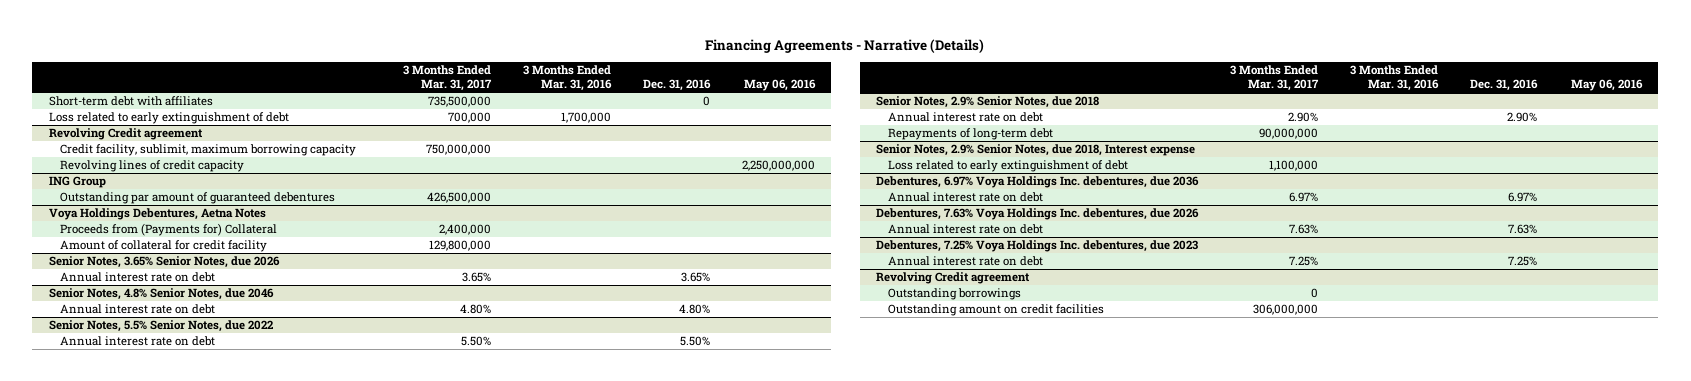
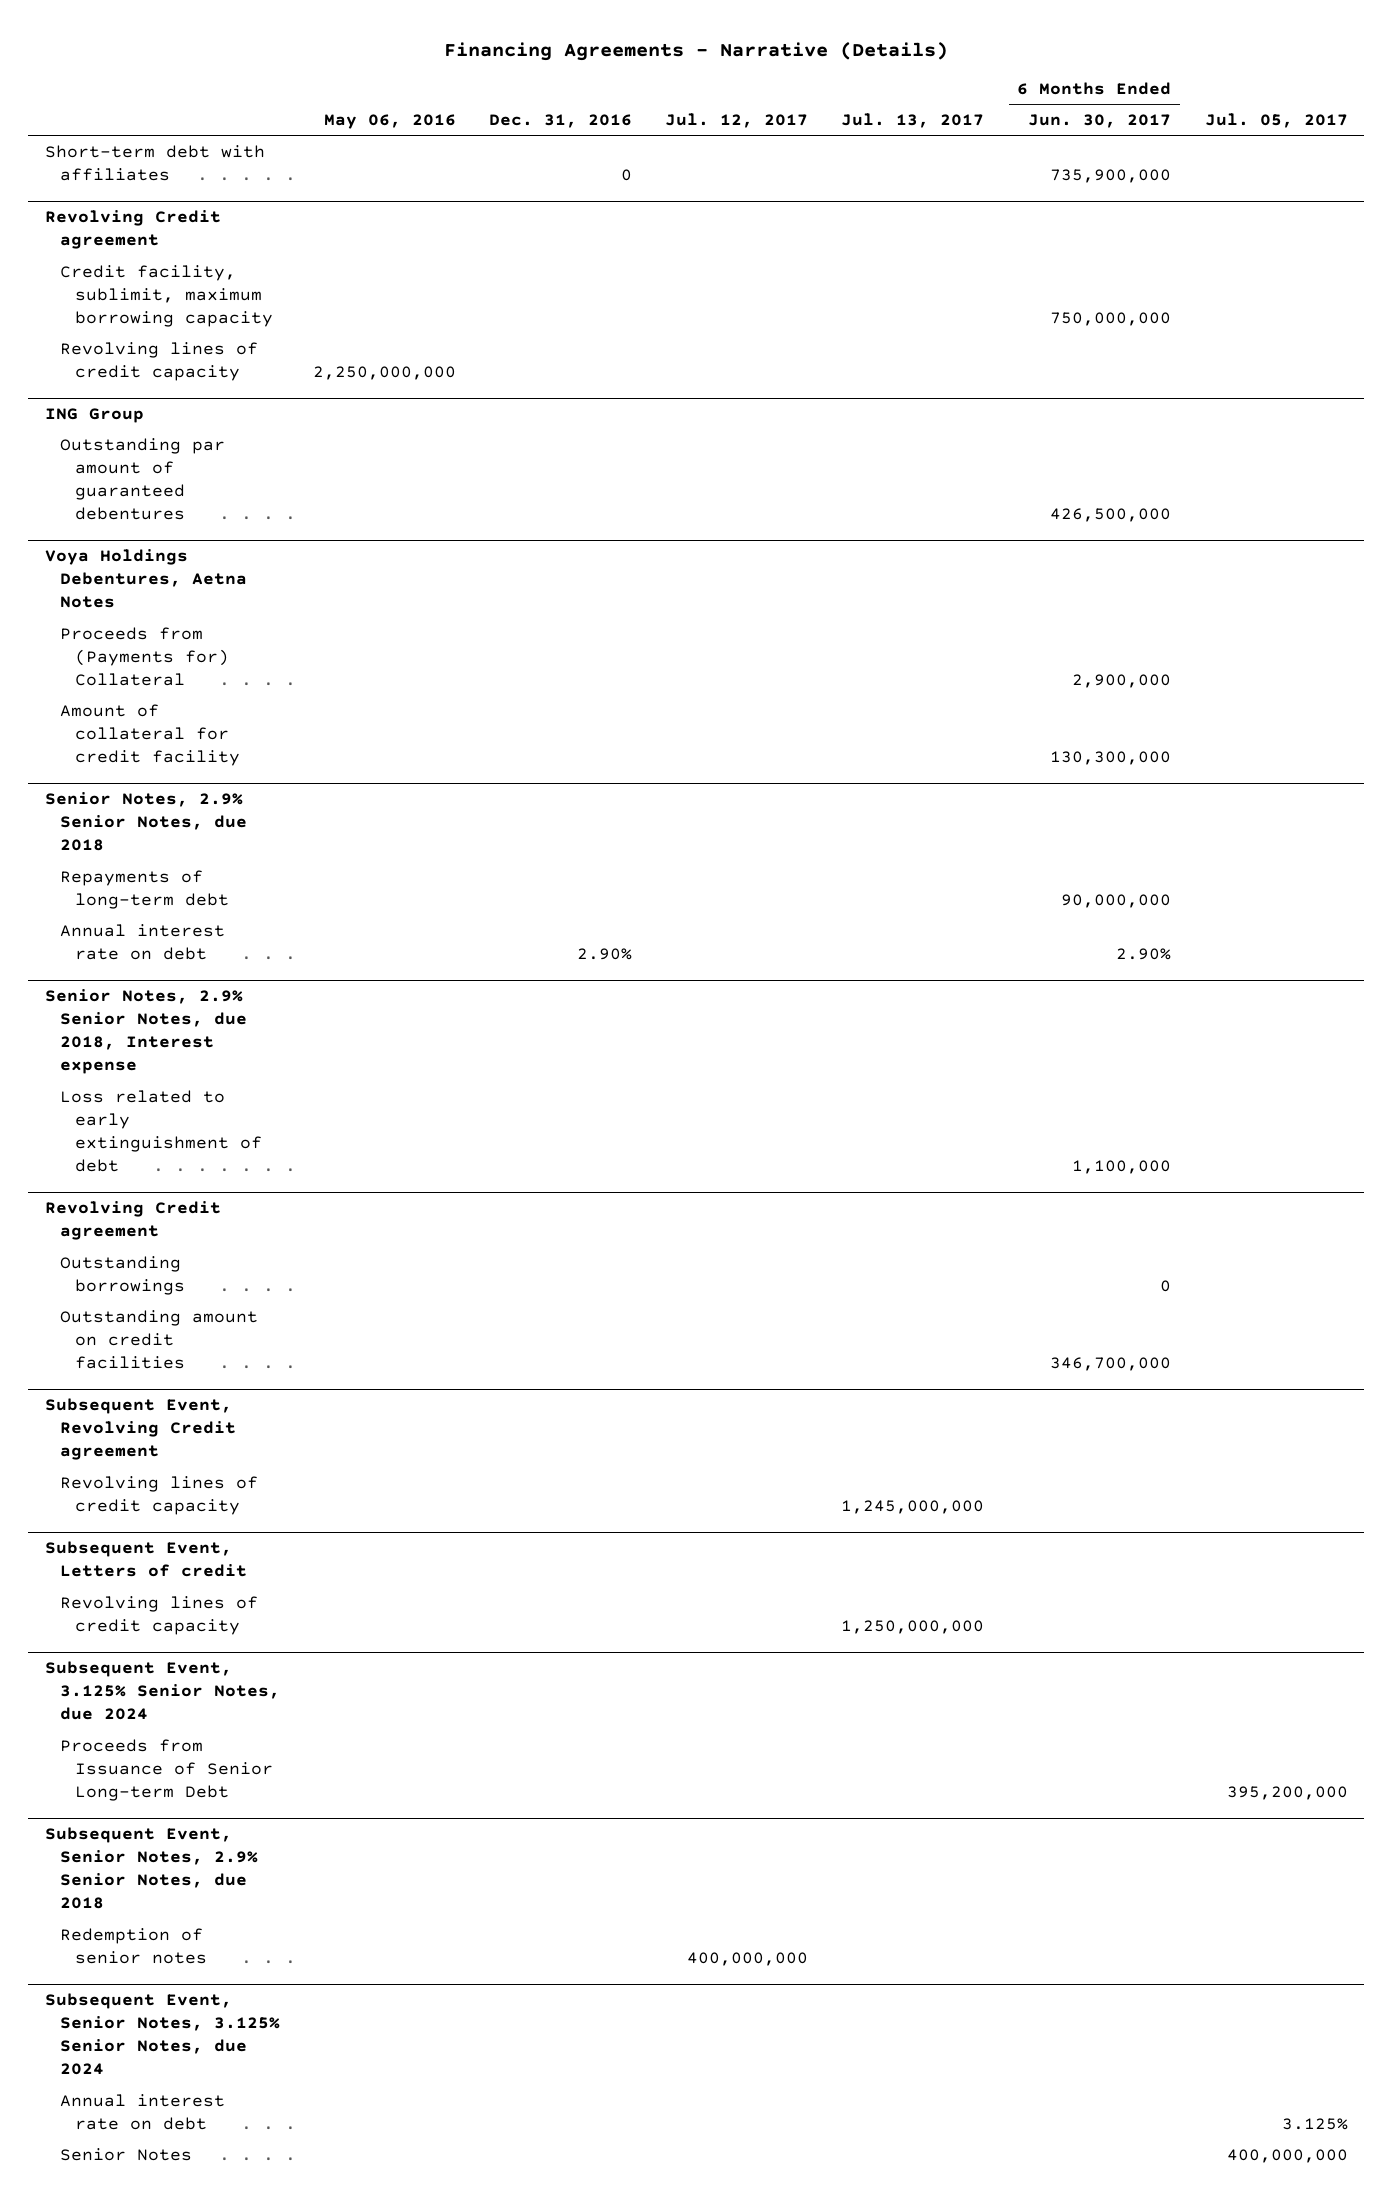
- | 3 Months Ended Mar. 31, 2017 | 3 Months Ended Mar. 31, 2016 | Dec. 31, 2016 | May 06, 2016
+ | May 06, 2016 | Dec. 31, 2016 | Jul. 12, 2017 | Jul. 13, 2017 | 6 Months Ended Jun. 30, 2017 | Jul. 05, 2017
- Loss related to early extinguishment of debt | 700,000 | 1,700,000 | |
- Senior Notes, 3.65% Senior Notes, due 2026
- Annual interest rate on debt | 3.65% | | 3.65% |
- Senior Notes, 4.8% Senior Notes, due 2046
- Annual interest rate on debt | 4.80% | | 4.80% |
- Senior Notes, 5.5% Senior Notes, due 2022
- Annual interest rate on debt | 5.50% | | 5.50% |
@ Senior Notes, 2.9% Senior Notes, due 2018
moved down: Annual interest rate on debt | | 2.90% | | | 2.90% |
- Debentures, 6.97% Voya Holdings Inc. debentures, due 2036
- Annual interest rate on debt | 6.97% | | 6.97% |
- Debentures, 7.63% Voya Holdings Inc. debentures, due 2026
- Annual interest rate on debt | 7.63% | | 7.63% |
- Debentures, 7.25% Voya Holdings Inc. debentures, due 2023
- Annual interest rate on debt | 7.25% | | 7.25% |
+ Subsequent Event, Revolving Credit agreement
+ Revolving lines of credit capacity | | | | 1,245,000,000 | |
+ Subsequent Event, Letters of credit
+ Revolving lines of credit capacity | | | | 1,250,000,000 | |
+ Subsequent Event, 3.125% Senior Notes, due 2024
+ Proceeds from Issuance of Senior Long-term Debt | | | | | | 395,200,000
+ Subsequent Event, Senior Notes, 2.9% Senior Notes, due 2018
+ Redemption of senior notes | | | 400,000,000 | | |
+ Subsequent Event, Senior Notes, 3.125% Senior Notes, due 2024
+ Annual interest rate on debt | | | | | | 3.125%
+ Senior Notes | | | | | | 400,000,000

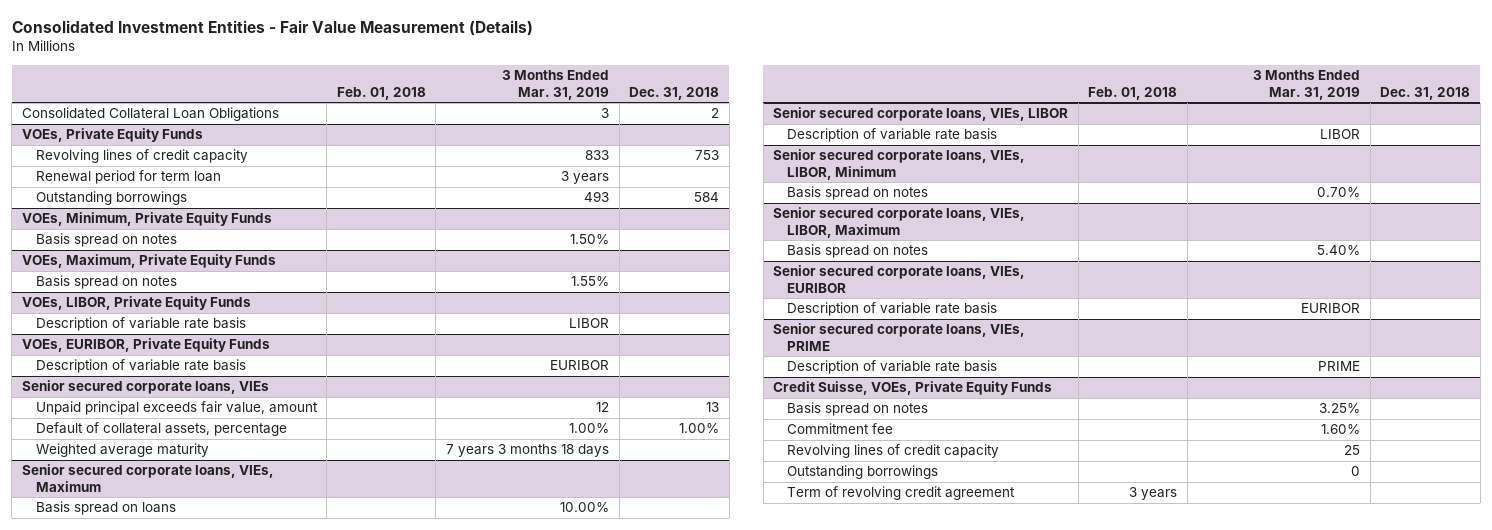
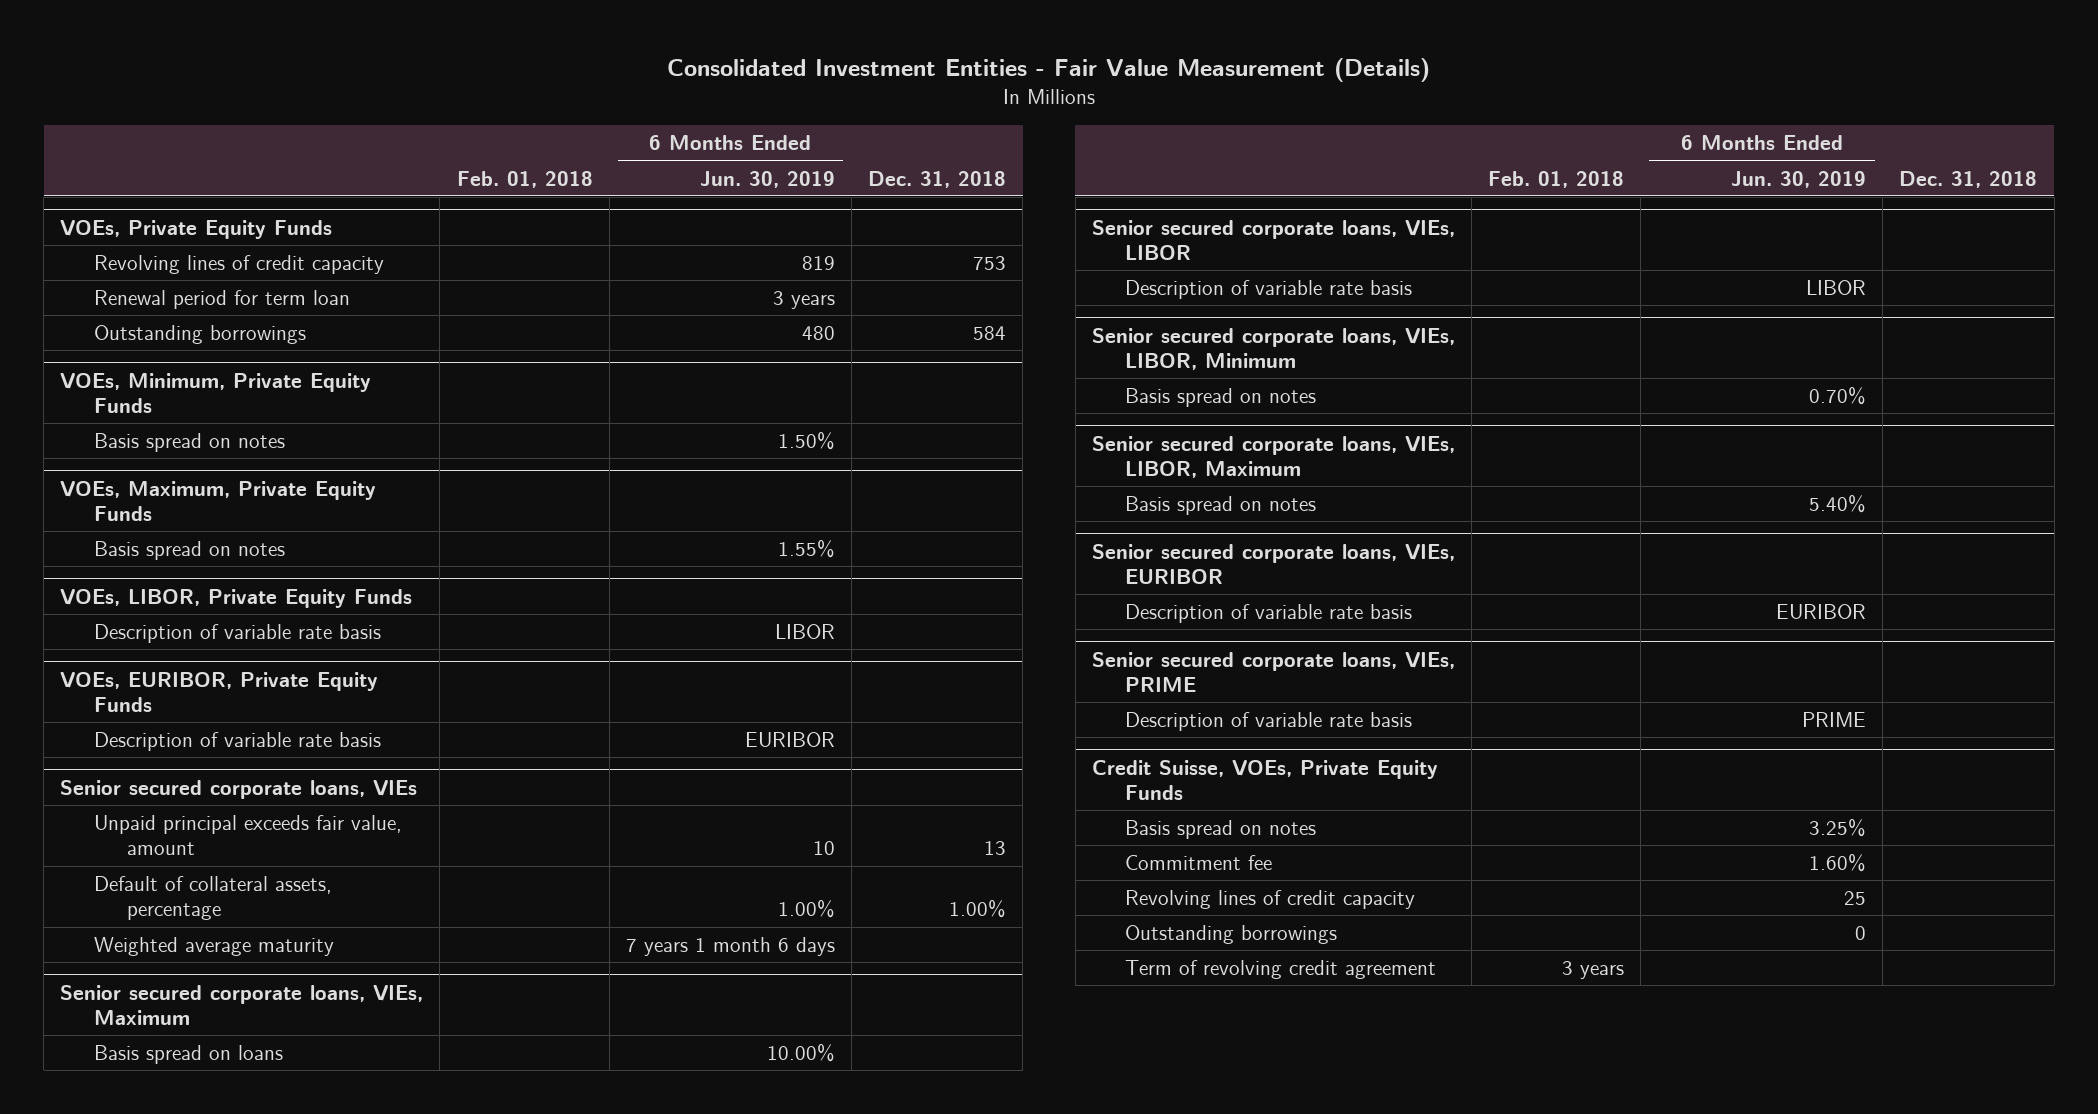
- | Feb. 01, 2018 | 3 Months Ended Mar. 31, 2019 | Dec. 31, 2018
+ | Feb. 01, 2018 | 6 Months Ended Jun. 30, 2019 | Dec. 31, 2018
- Consolidated Collateral Loan Obligations | | 3 | 2

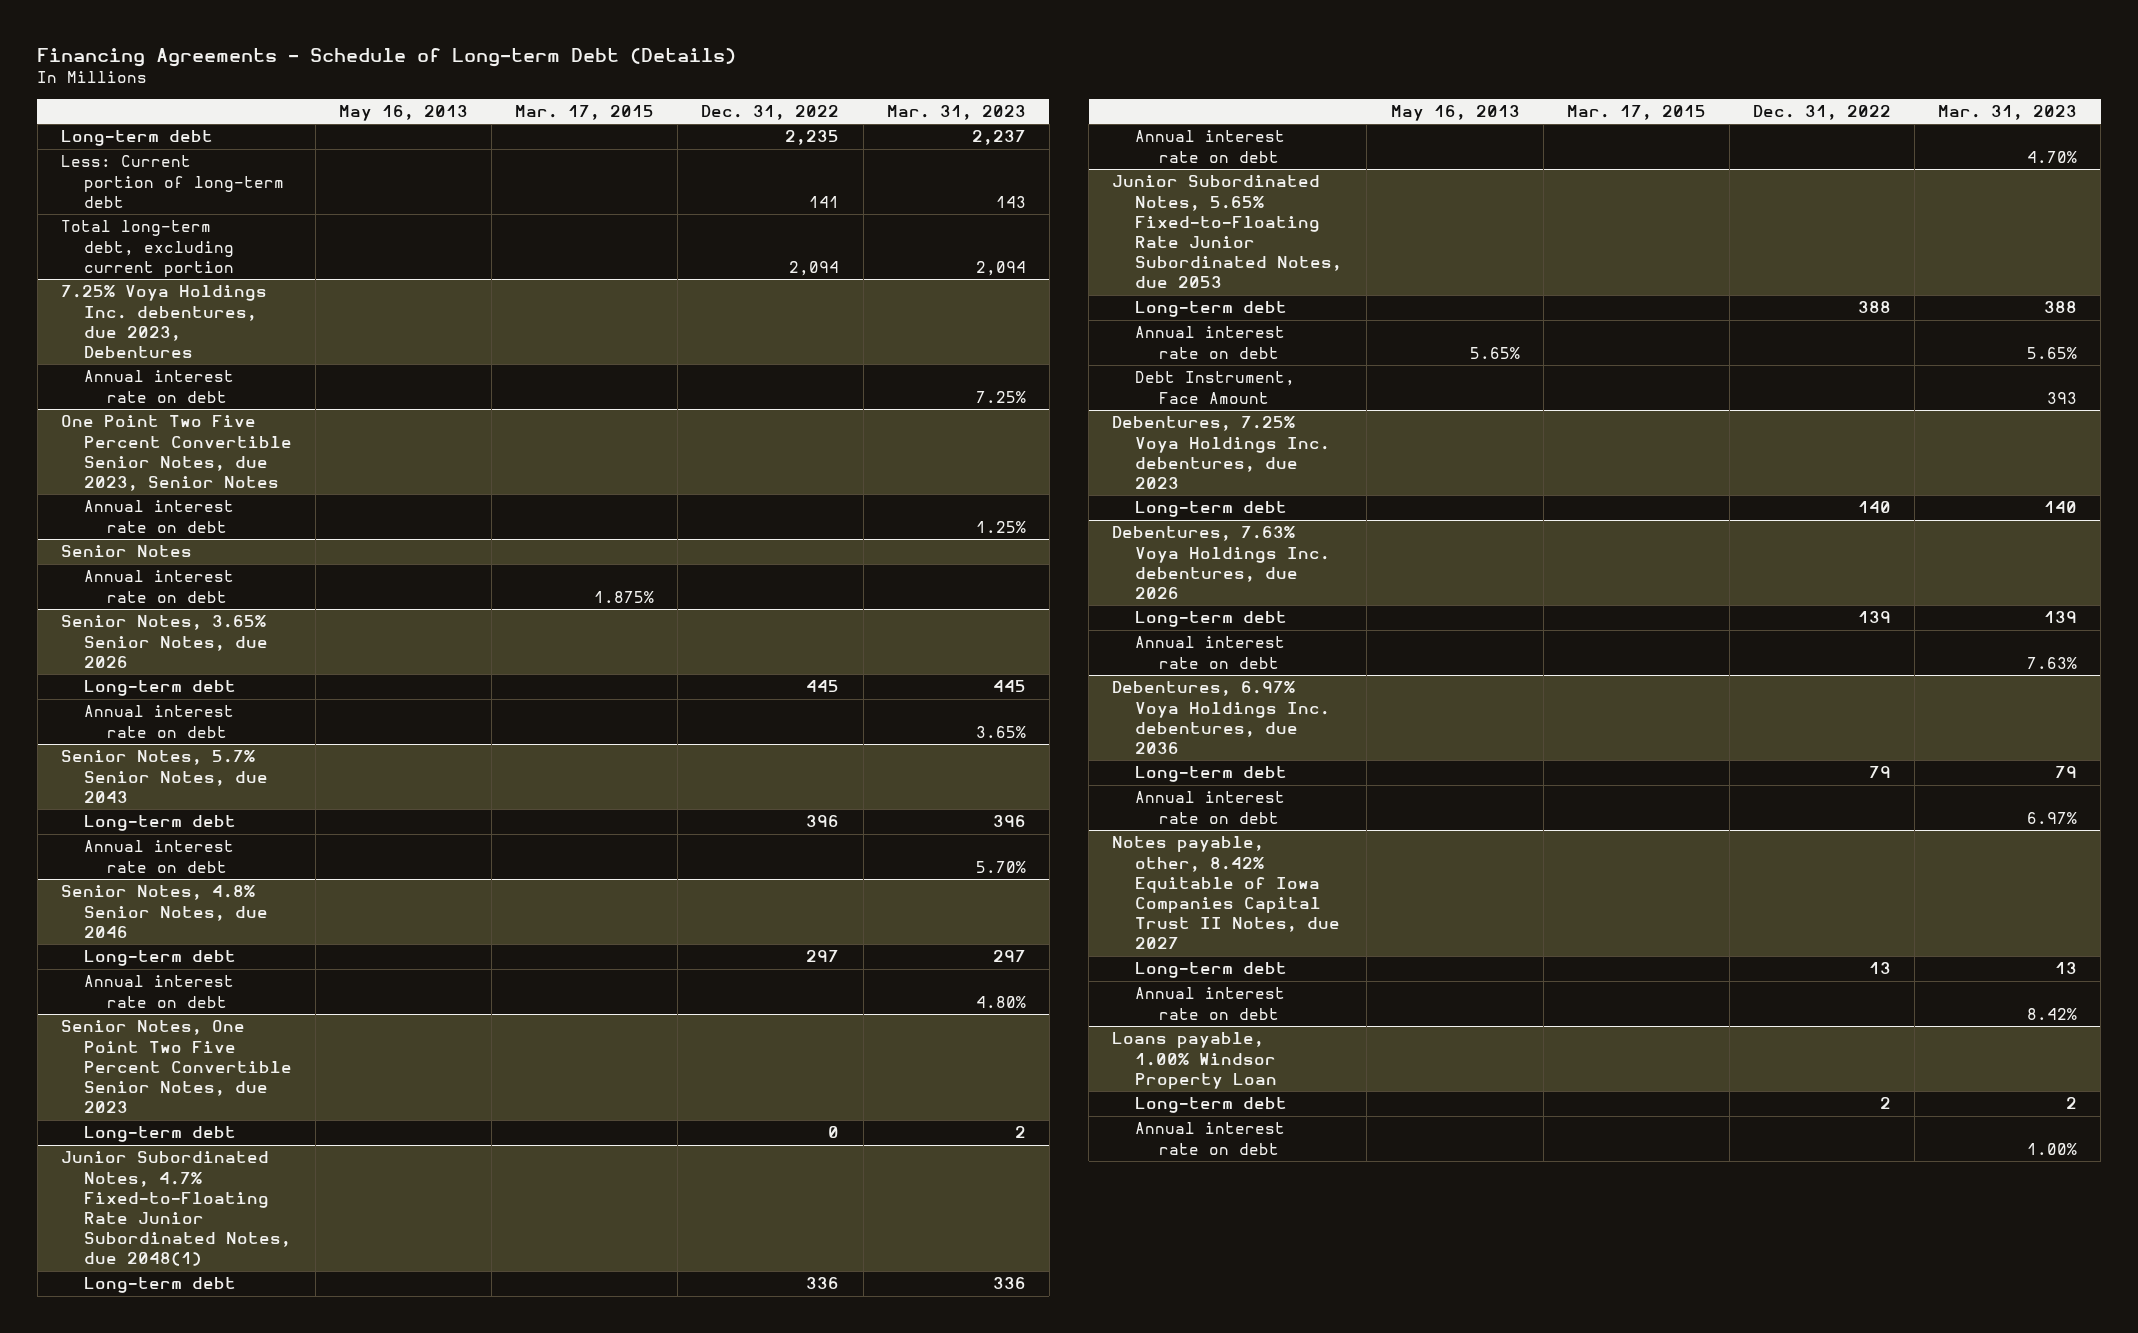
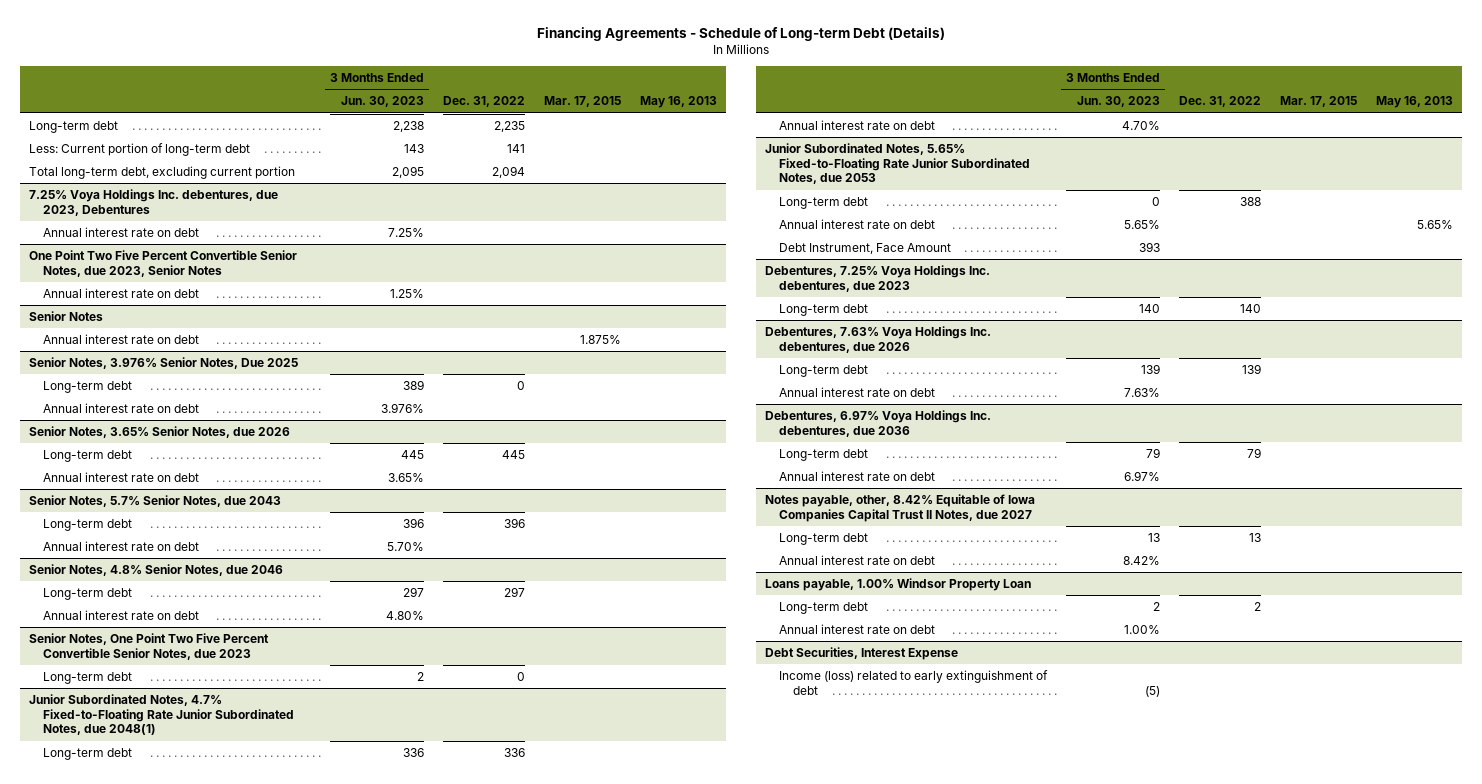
- | May 16, 2013 | Mar. 17, 2015 | Dec. 31, 2022 | Mar. 31, 2023
+ | 3 Months Ended Jun. 30, 2023 | Dec. 31, 2022 | Mar. 17, 2015 | May 16, 2013
+ Senior Notes, 3.976% Senior Notes, Due 2025
+ Long-term debt | 389 | 0 | |
+ Annual interest rate on debt | 3.976% | | |
+ Debt Securities, Interest Expense
+ Income (loss) related to early extinguishment of debt | (5) | | |

